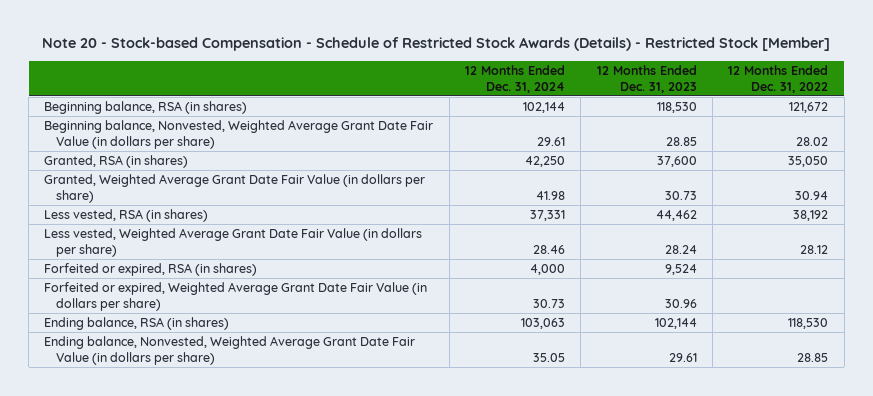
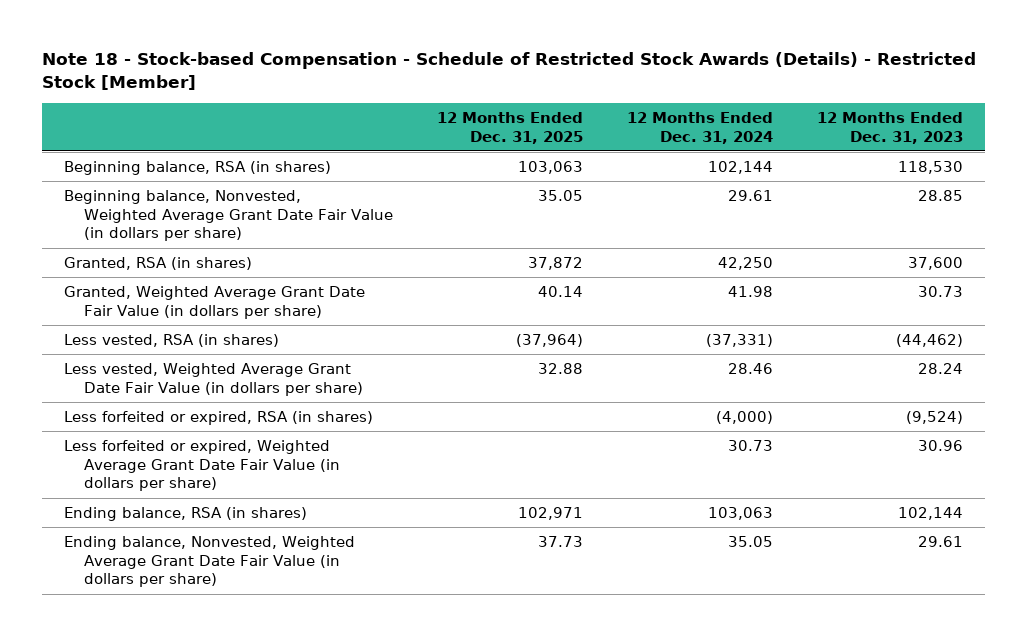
- Note 20 - Stock-based Compensation - Schedule of Restricted Stock Awards (Details) - Restricted Stock [Member]
+ Note 18 - Stock-based Compensation - Schedule of Restricted Stock Awards (Details) - Restricted Stock [Member]
- | 12 Months Ended Dec. 31, 2024 | 12 Months Ended Dec. 31, 2023 | 12 Months Ended Dec. 31, 2022
+ | 12 Months Ended Dec. 31, 2025 | 12 Months Ended Dec. 31, 2024 | 12 Months Ended Dec. 31, 2023
- Less vested, RSA (in shares) | 37,331 | 44,462 | 38,192
+ Less vested, RSA (in shares) | (37,964) | (37,331) | (44,462)
- Forfeited or expired, RSA (in shares) | 4,000 | 9,524 |
- Forfeited or expired, Weighted Average Grant Date Fair Value (in dollars per share) | 30.73 | 30.96 |
+ Less forfeited or expired, RSA (in shares) | | (4,000) | (9,524)
+ Less forfeited or expired, Weighted Average Grant Date Fair Value (in dollars per share) | | 30.73 | 30.96

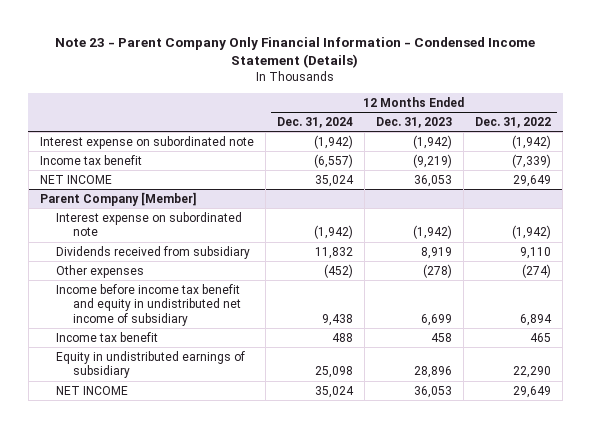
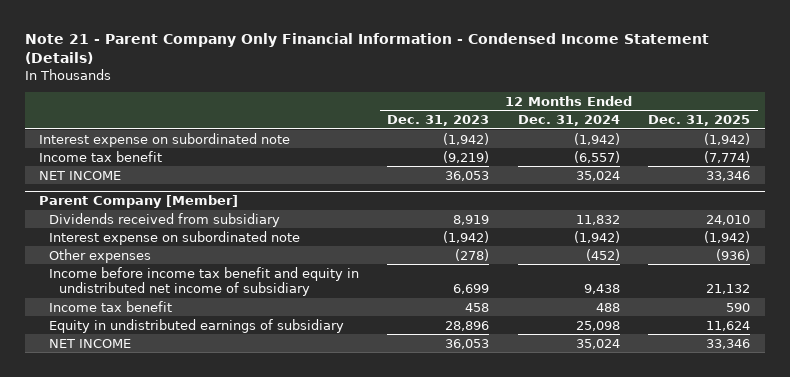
- Note 23 - Parent Company Only Financial Information - Condensed Income Statement (Details)
+ Note 21 - Parent Company Only Financial Information - Condensed Income Statement (Details)
- | 12 Months Ended Dec. 31, 2024 | 12 Months Ended Dec. 31, 2023 | 12 Months Ended Dec. 31, 2022
+ | 12 Months Ended Dec. 31, 2023 | 12 Months Ended Dec. 31, 2024 | 12 Months Ended Dec. 31, 2025
@ Parent Company [Member]
moved down: Interest expense on subordinated note | (1,942) | (1,942) | (1,942)

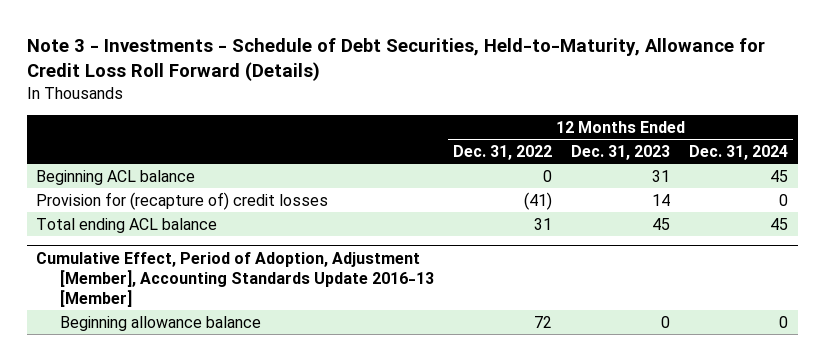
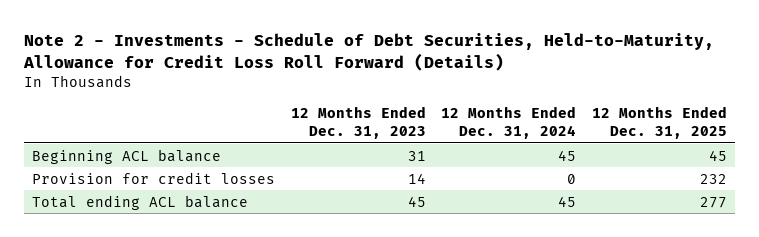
- Note 3 - Investments - Schedule of Debt Securities, Held-to-Maturity, Allowance for Credit Loss Roll Forward (Details)
+ Note 2 - Investments - Schedule of Debt Securities, Held-to-Maturity, Allowance for Credit Loss Roll Forward (Details)
- | 12 Months Ended Dec. 31, 2022 | 12 Months Ended Dec. 31, 2023 | 12 Months Ended Dec. 31, 2024
+ | 12 Months Ended Dec. 31, 2023 | 12 Months Ended Dec. 31, 2024 | 12 Months Ended Dec. 31, 2025
- Provision for (recapture of) credit losses | (41) | 14 | 0
+ Provision for credit losses | 14 | 0 | 232
- Cumulative Effect, Period of Adoption, Adjustment [Member], Accounting Standards Update 2016-13 [Member]
- Beginning allowance balance | 72 | 0 | 0

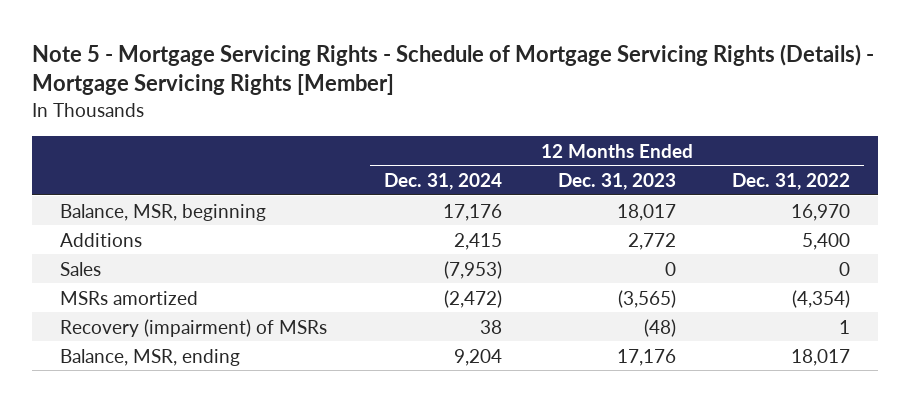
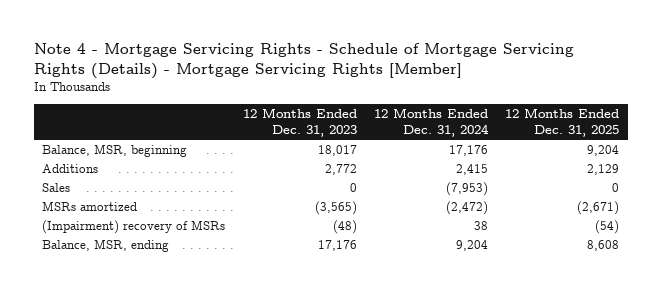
- Note 5 - Mortgage Servicing Rights - Schedule of Mortgage Servicing Rights (Details) - Mortgage Servicing Rights [Member]
+ Note 4 - Mortgage Servicing Rights - Schedule of Mortgage Servicing Rights (Details) - Mortgage Servicing Rights [Member]
- | 12 Months Ended Dec. 31, 2024 | 12 Months Ended Dec. 31, 2023 | 12 Months Ended Dec. 31, 2022
+ | 12 Months Ended Dec. 31, 2023 | 12 Months Ended Dec. 31, 2024 | 12 Months Ended Dec. 31, 2025
- Recovery (impairment) of MSRs | 38 | (48) | 1
+ (Impairment) recovery of MSRs | (48) | 38 | (54)

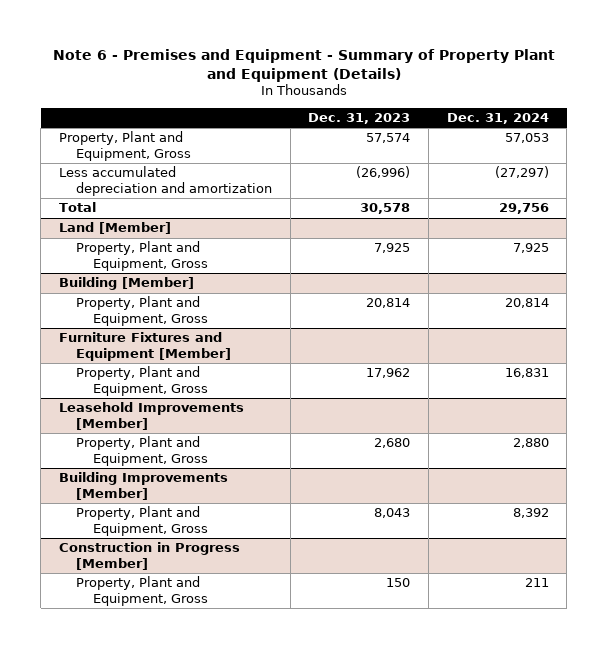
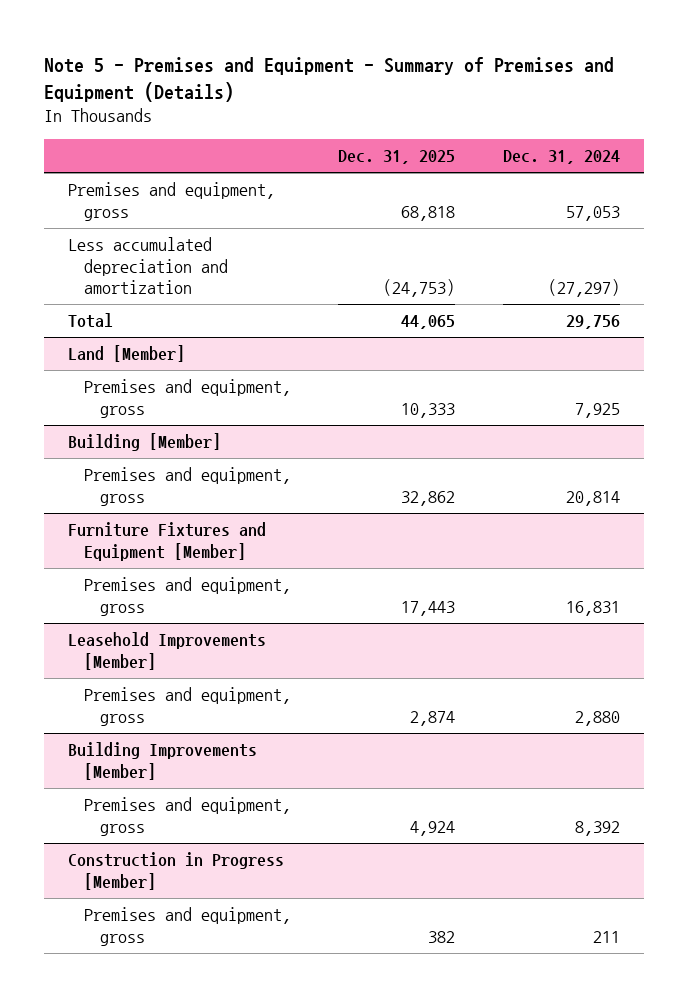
- Note 6 - Premises and Equipment - Summary of Property Plant and Equipment (Details)
+ Note 5 - Premises and Equipment - Summary of Premises and Equipment (Details)
- | Dec. 31, 2023 | Dec. 31, 2024
+ | Dec. 31, 2025 | Dec. 31, 2024
- Property, Plant and Equipment, Gross | 57,574 | 57,053
+ Premises and equipment, gross | 68,818 | 57,053
@ Land [Member]
- Property, Plant and Equipment, Gross | 7,925 | 7,925
+ Premises and equipment, gross | 10,333 | 7,925
@ Building [Member]
- Property, Plant and Equipment, Gross | 20,814 | 20,814
+ Premises and equipment, gross | 32,862 | 20,814
@ Furniture Fixtures and Equipment [Member]
- Property, Plant and Equipment, Gross | 17,962 | 16,831
+ Premises and equipment, gross | 17,443 | 16,831
@ Leasehold Improvements [Member]
- Property, Plant and Equipment, Gross | 2,680 | 2,880
+ Premises and equipment, gross | 2,874 | 2,880
@ Building Improvements [Member]
- Property, Plant and Equipment, Gross | 8,043 | 8,392
+ Premises and equipment, gross | 4,924 | 8,392
@ Construction in Progress [Member]
- Property, Plant and Equipment, Gross | 150 | 211
+ Premises and equipment, gross | 382 | 211

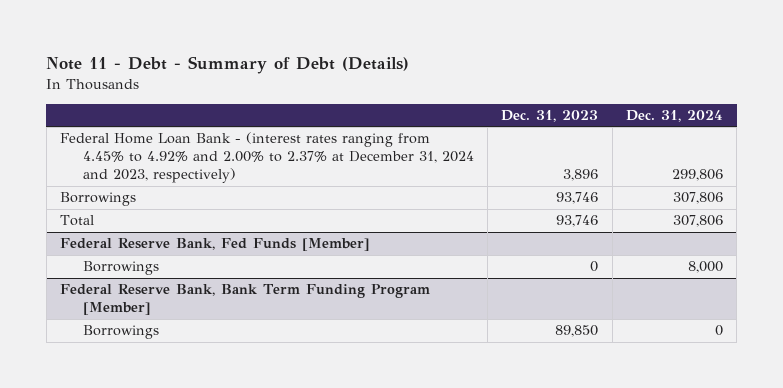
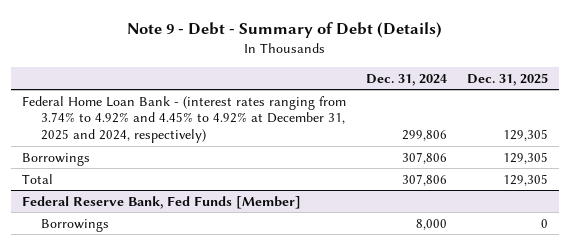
- Note 11 - Debt - Summary of Debt (Details)
+ Note 9 - Debt - Summary of Debt (Details)
- | Dec. 31, 2023 | Dec. 31, 2024
+ | Dec. 31, 2024 | Dec. 31, 2025
- Federal Home Loan Bank - (interest rates ranging from 4.45% to 4.92% and 2.00% to 2.37% at December 31, 2024 and 2023, respectively) | 3,896 | 299,806
+ Federal Home Loan Bank - (interest rates ranging from 3.74% to 4.92% and 4.45% to 4.92% at December 31, 2025 and 2024, respectively) | 299,806 | 129,305
- Federal Reserve Bank, Bank Term Funding Program [Member]
- Borrowings | 89,850 | 0

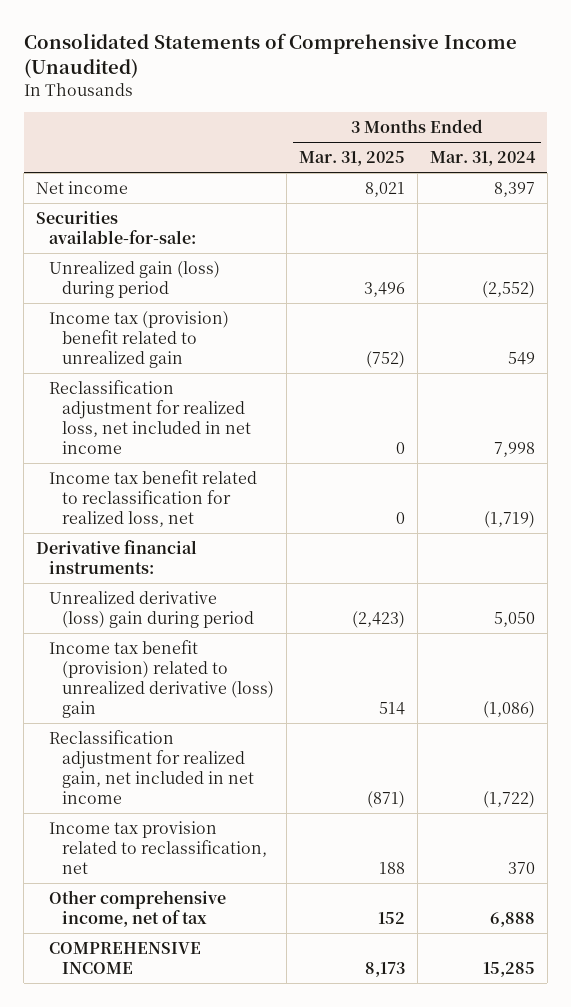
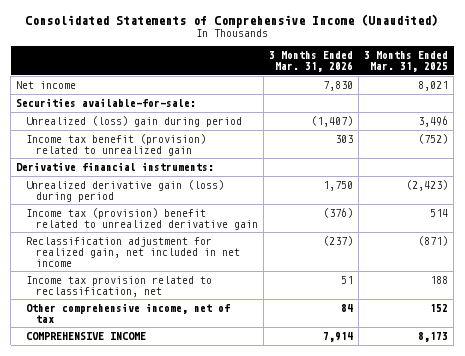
- | 3 Months Ended Mar. 31, 2025 | 3 Months Ended Mar. 31, 2024
+ | 3 Months Ended Mar. 31, 2026 | 3 Months Ended Mar. 31, 2025
- Unrealized gain (loss) during period | 3,496 | (2,552)
- Income tax (provision) benefit related to unrealized gain | (752) | 549
- Reclassification adjustment for realized loss, net included in net income | 0 | 7,998
- Income tax benefit related to reclassification for realized loss, net | 0 | (1,719)
+ Unrealized (loss) gain during period | (1,407) | 3,496
+ Income tax benefit (provision) related to unrealized gain | 303 | (752)
- Unrealized derivative (loss) gain during period | (2,423) | 5,050
- Income tax benefit (provision) related to unrealized derivative (loss) gain | 514 | (1,086)
+ Unrealized derivative gain (loss) during period | 1,750 | (2,423)
+ Income tax (provision) benefit related to unrealized derivative gain | (376) | 514

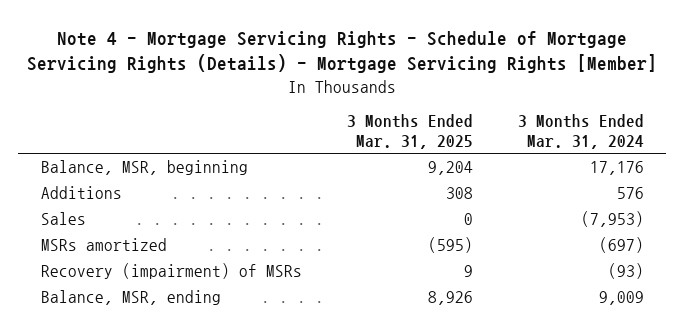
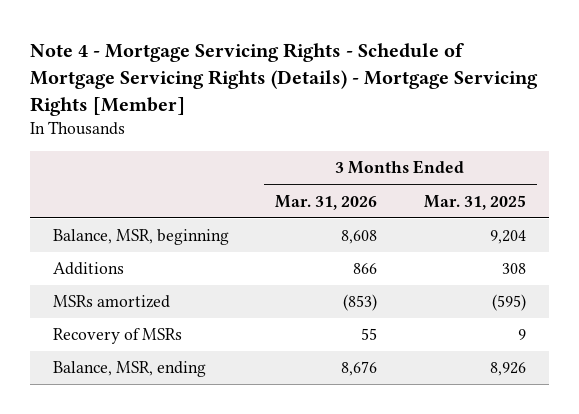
- | 3 Months Ended Mar. 31, 2025 | 3 Months Ended Mar. 31, 2024
+ | 3 Months Ended Mar. 31, 2026 | 3 Months Ended Mar. 31, 2025
- Sales | 0 | (7,953)
- Recovery (impairment) of MSRs | 9 | (93)
+ Recovery of MSRs | 55 | 9

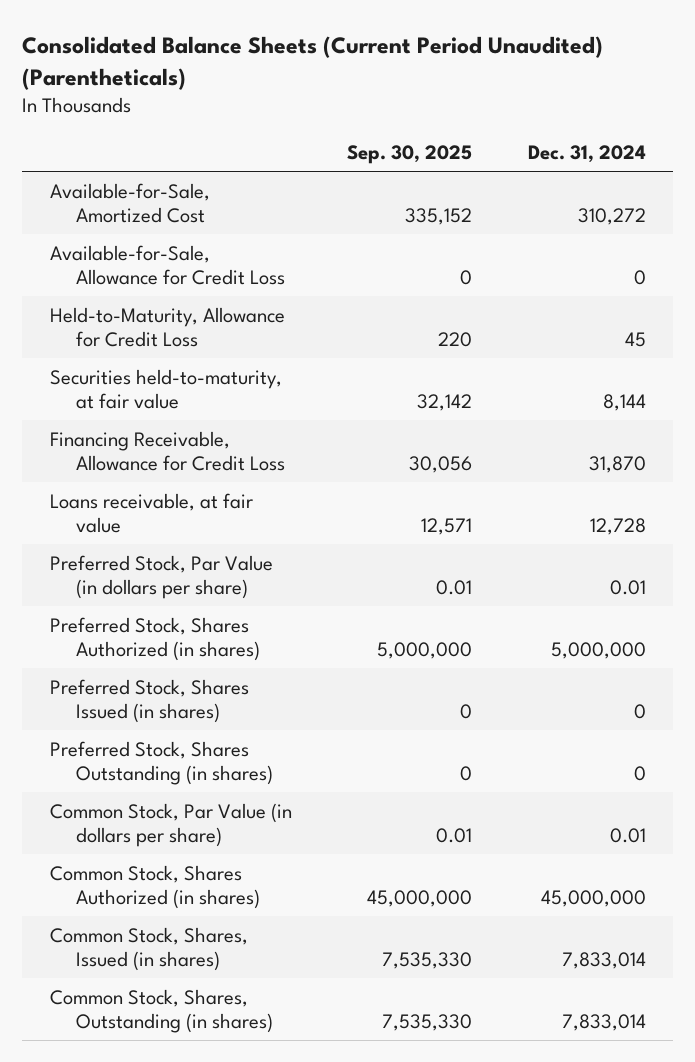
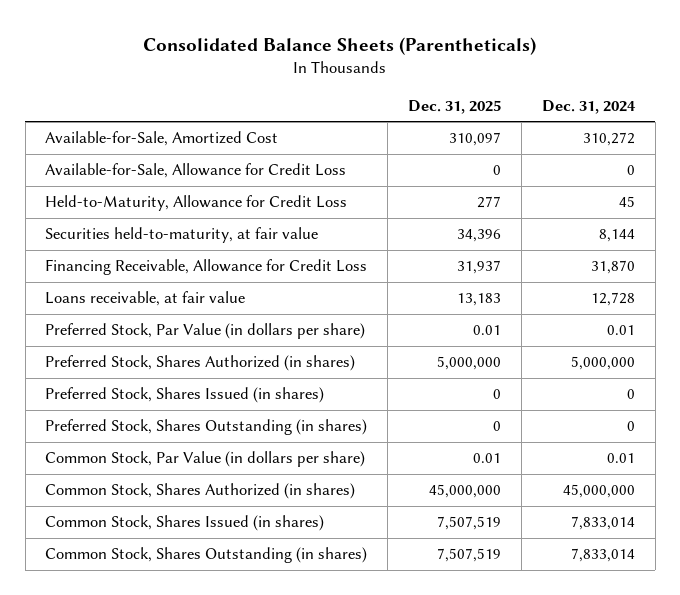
- Consolidated Balance Sheets (Current Period Unaudited) (Parentheticals)
+ Consolidated Balance Sheets (Parentheticals)
- | Sep. 30, 2025 | Dec. 31, 2024
+ | Dec. 31, 2025 | Dec. 31, 2024
- Common Stock, Shares, Issued (in shares) | 7,535,330 | 7,833,014
- Common Stock, Shares, Outstanding (in shares) | 7,535,330 | 7,833,014
+ Common Stock, Shares Issued (in shares) | 7,507,519 | 7,833,014
+ Common Stock, Shares Outstanding (in shares) | 7,507,519 | 7,833,014

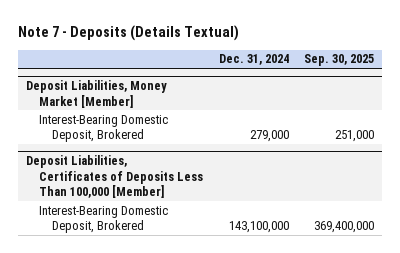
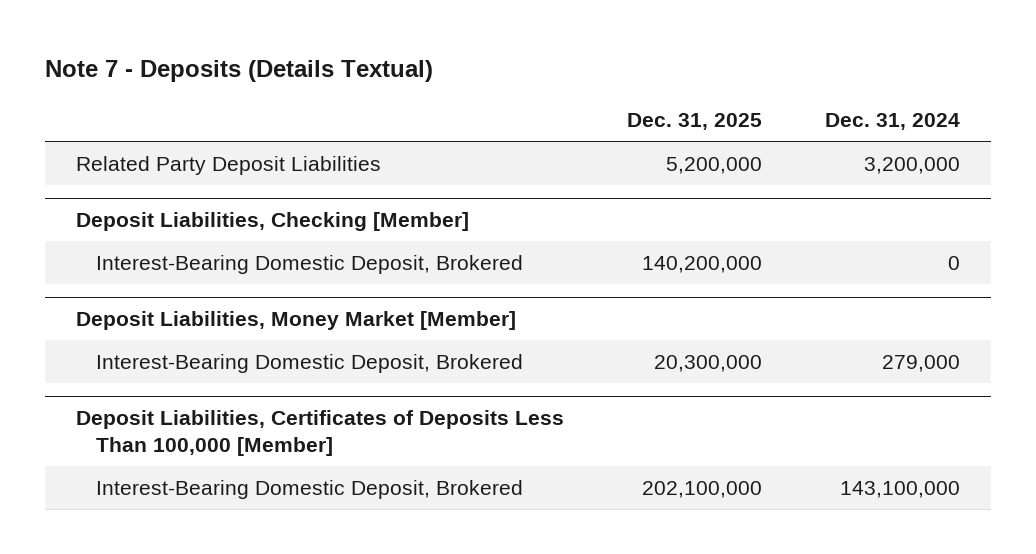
- | Dec. 31, 2024 | Sep. 30, 2025
+ | Dec. 31, 2025 | Dec. 31, 2024
+ Related Party Deposit Liabilities | 5,200,000 | 3,200,000
+ Deposit Liabilities, Checking [Member]
+ Interest-Bearing Domestic Deposit, Brokered | 140,200,000 | 0

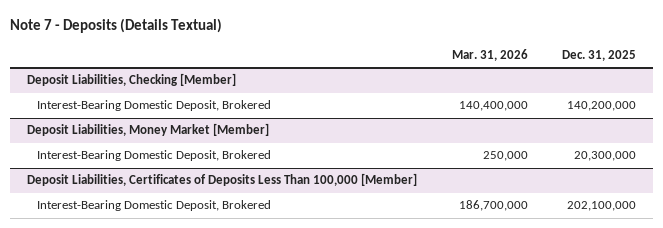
- | Dec. 31, 2025 | Dec. 31, 2024
+ | Mar. 31, 2026 | Dec. 31, 2025
- Related Party Deposit Liabilities | 5,200,000 | 3,200,000

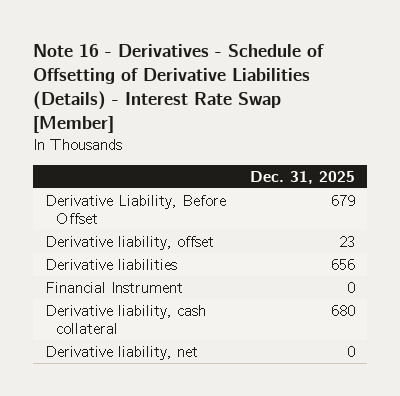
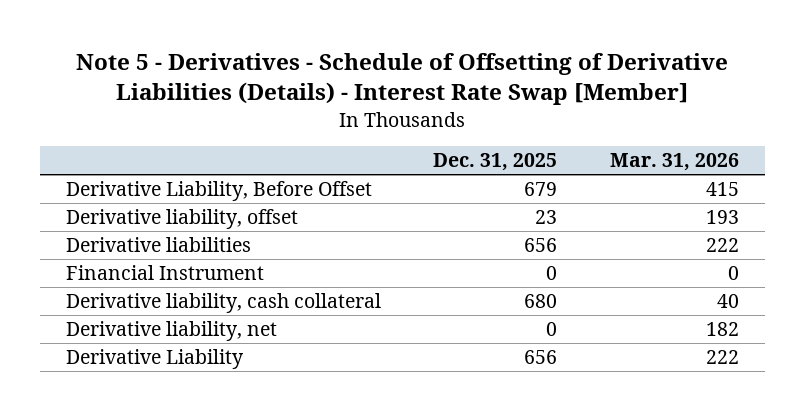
- Note 16 - Derivatives - Schedule of Offsetting of Derivative Liabilities (Details) - Interest Rate Swap [Member]
+ Note 5 - Derivatives - Schedule of Offsetting of Derivative Liabilities (Details) - Interest Rate Swap [Member]
- | Dec. 31, 2025
+ | Dec. 31, 2025 | Mar. 31, 2026
+ Derivative Liability | 656 | 222

